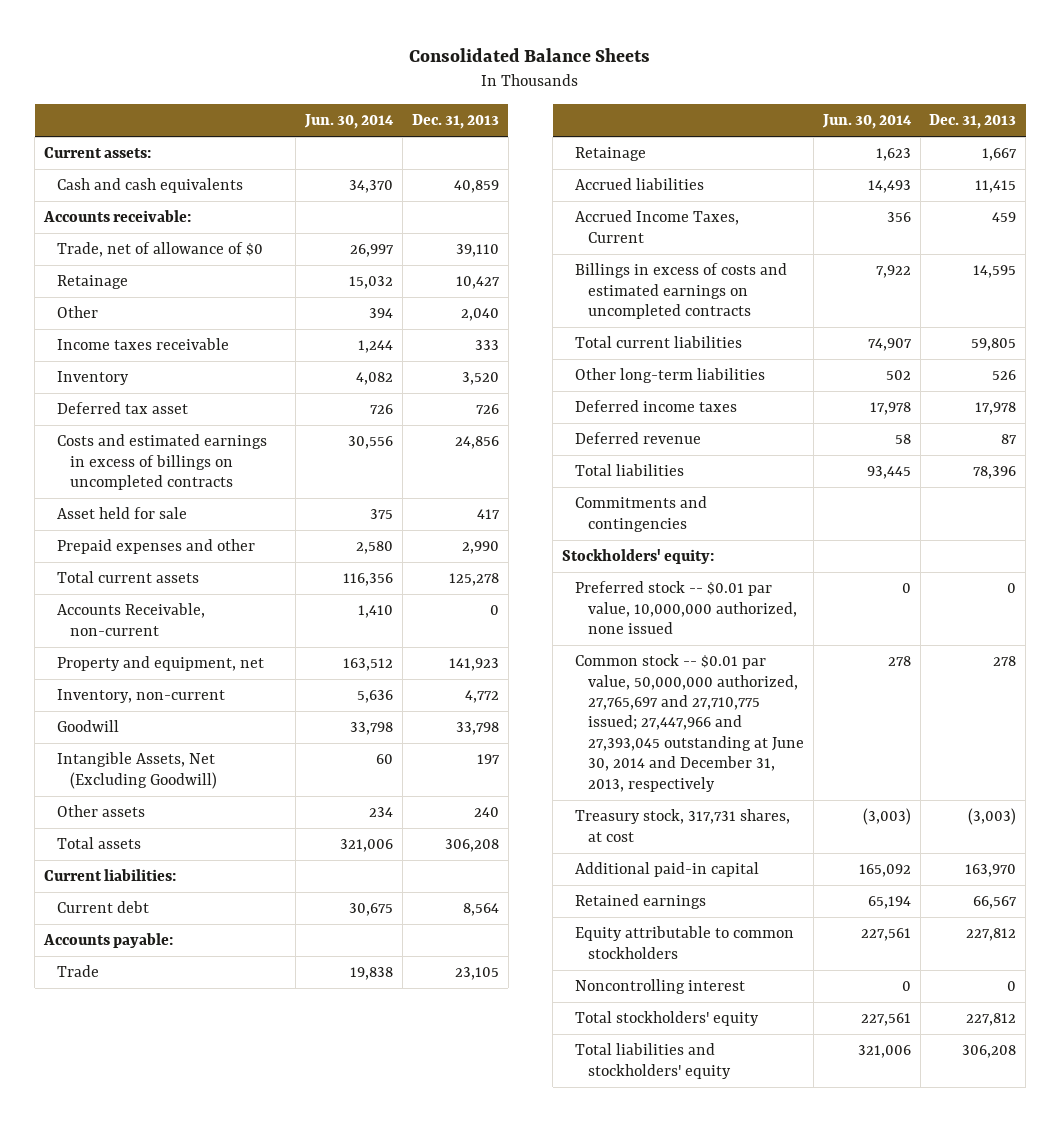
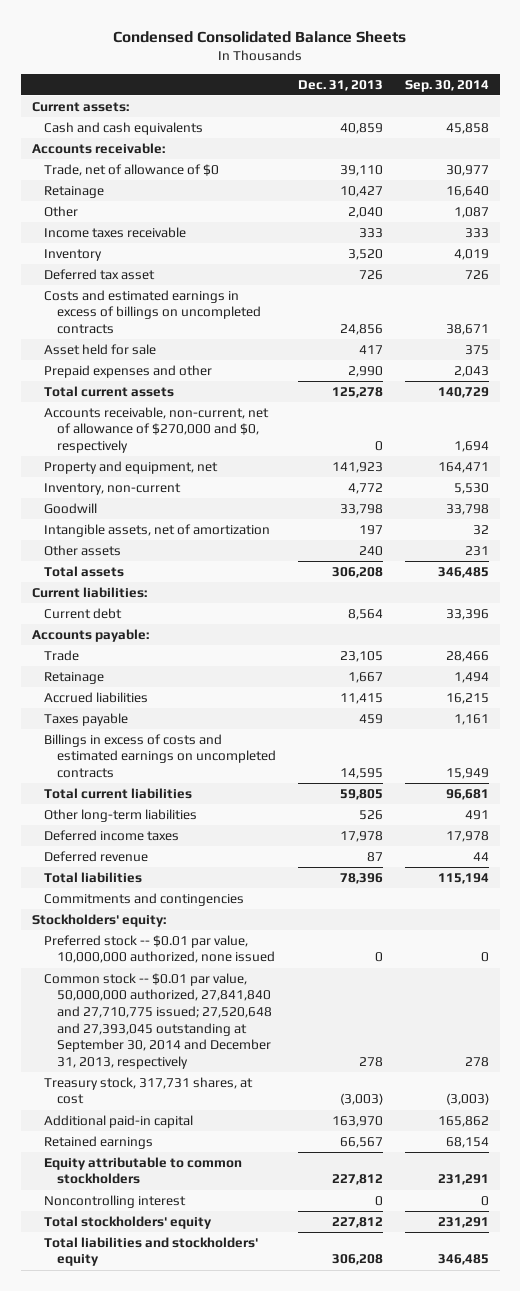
- Consolidated Balance Sheets
+ Condensed Consolidated Balance Sheets
- | Jun. 30, 2014 | Dec. 31, 2013
+ | Dec. 31, 2013 | Sep. 30, 2014
- Accounts Receivable, non-current | 1,410 | 0
+ Accounts receivable, non-current, net of allowance of $270,000 and $0, respectively | 0 | 1,694
- Intangible Assets, Net (Excluding Goodwill) | 60 | 197
+ Intangible assets, net of amortization | 197 | 32
- Accrued Income Taxes, Current | 356 | 459
+ Taxes payable | 459 | 1,161
- Common stock -- $0.01 par value, 50,000,000 authorized, 27,765,697 and 27,710,775 issued; 27,447,966 and 27,393,045 outstanding at June 30, 2014 and December 31, 2013, respectively | 278 | 278
+ Common stock -- $0.01 par value, 50,000,000 authorized, 27,841,840 and 27,710,775 issued; 27,520,648 and 27,393,045 outstanding at September 30, 2014 and December 31, 2013, respectively | 278 | 278

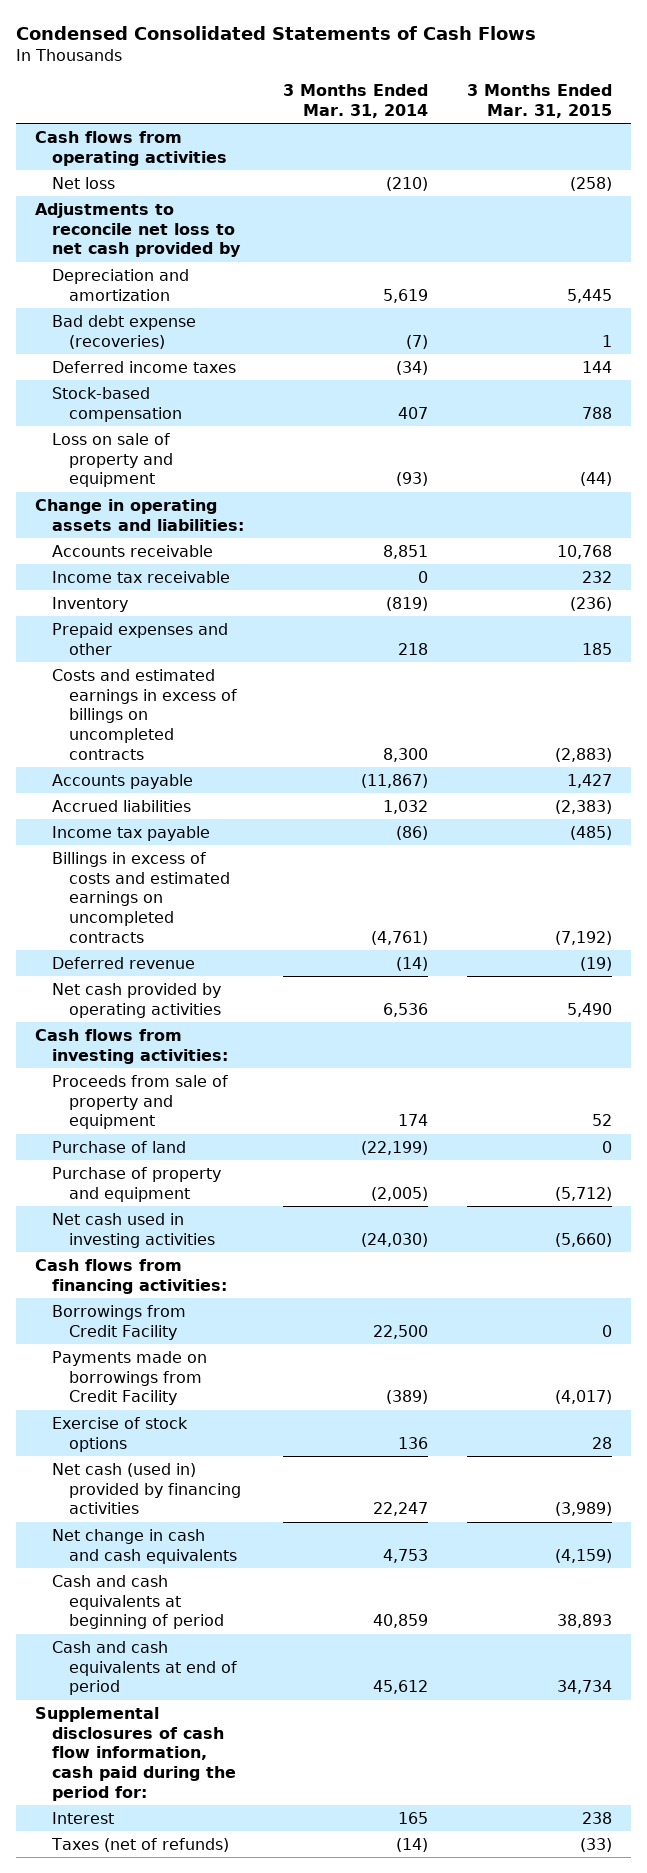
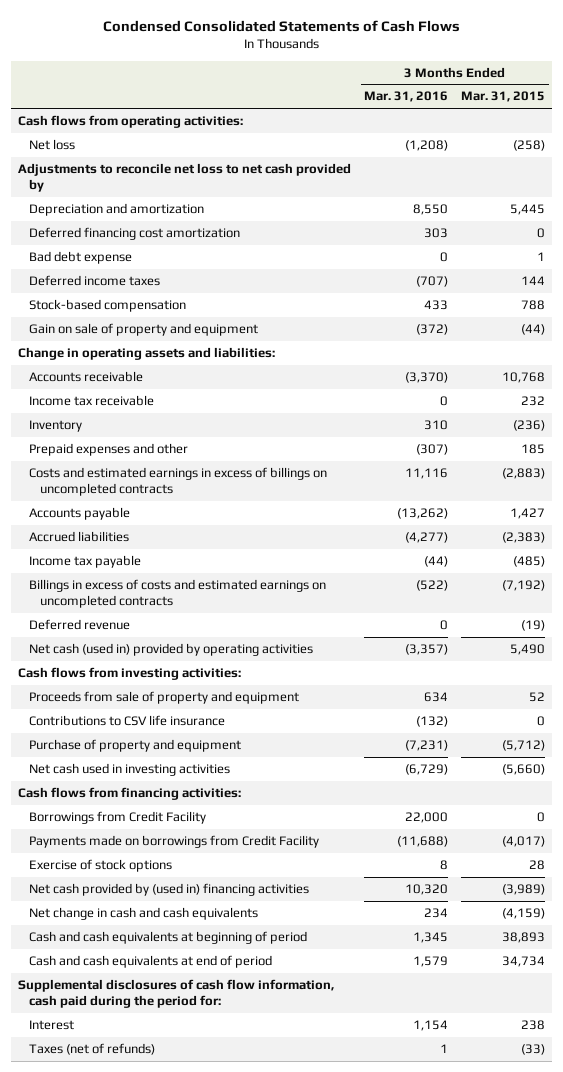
- | 3 Months Ended Mar. 31, 2014 | 3 Months Ended Mar. 31, 2015
+ | 3 Months Ended Mar. 31, 2016 | 3 Months Ended Mar. 31, 2015
- Cash flows from operating activities
+ Cash flows from operating activities:
- Bad debt expense (recoveries) | (7) | 1
+ Deferred financing cost amortization | 303 | 0
+ Bad debt expense | 0 | 1
- Loss on sale of property and equipment | (93) | (44)
+ Gain on sale of property and equipment | (372) | (44)
- Net cash provided by operating activities | 6,536 | 5,490
+ Net cash (used in) provided by operating activities | (3,357) | 5,490
- Purchase of land | (22,199) | 0
+ Contributions to CSV life insurance | (132) | 0
- Net cash (used in) provided by financing activities | 22,247 | (3,989)
+ Net cash provided by (used in) financing activities | 10,320 | (3,989)

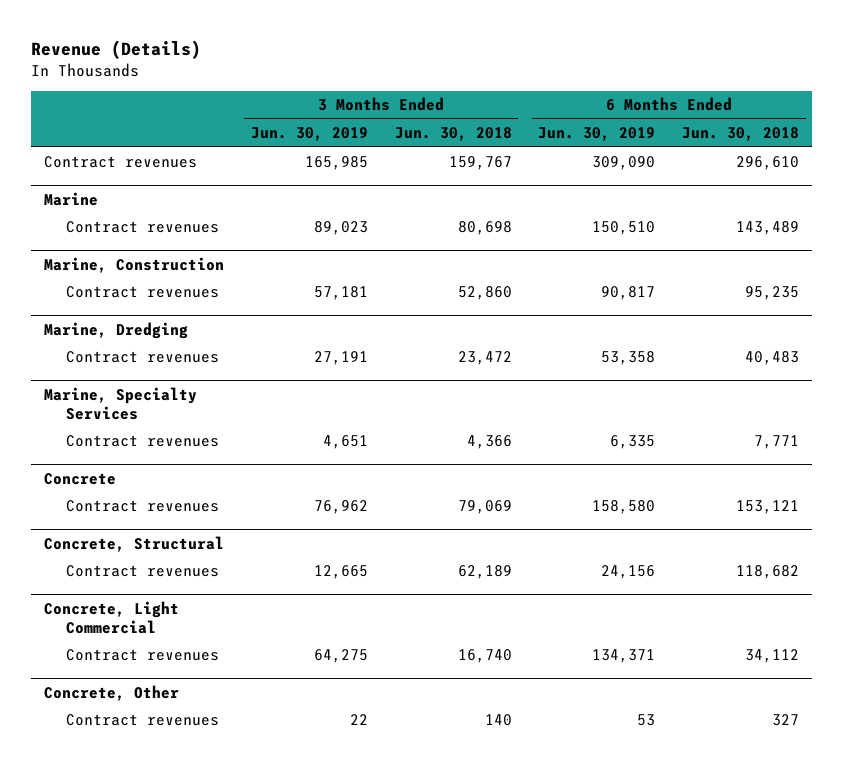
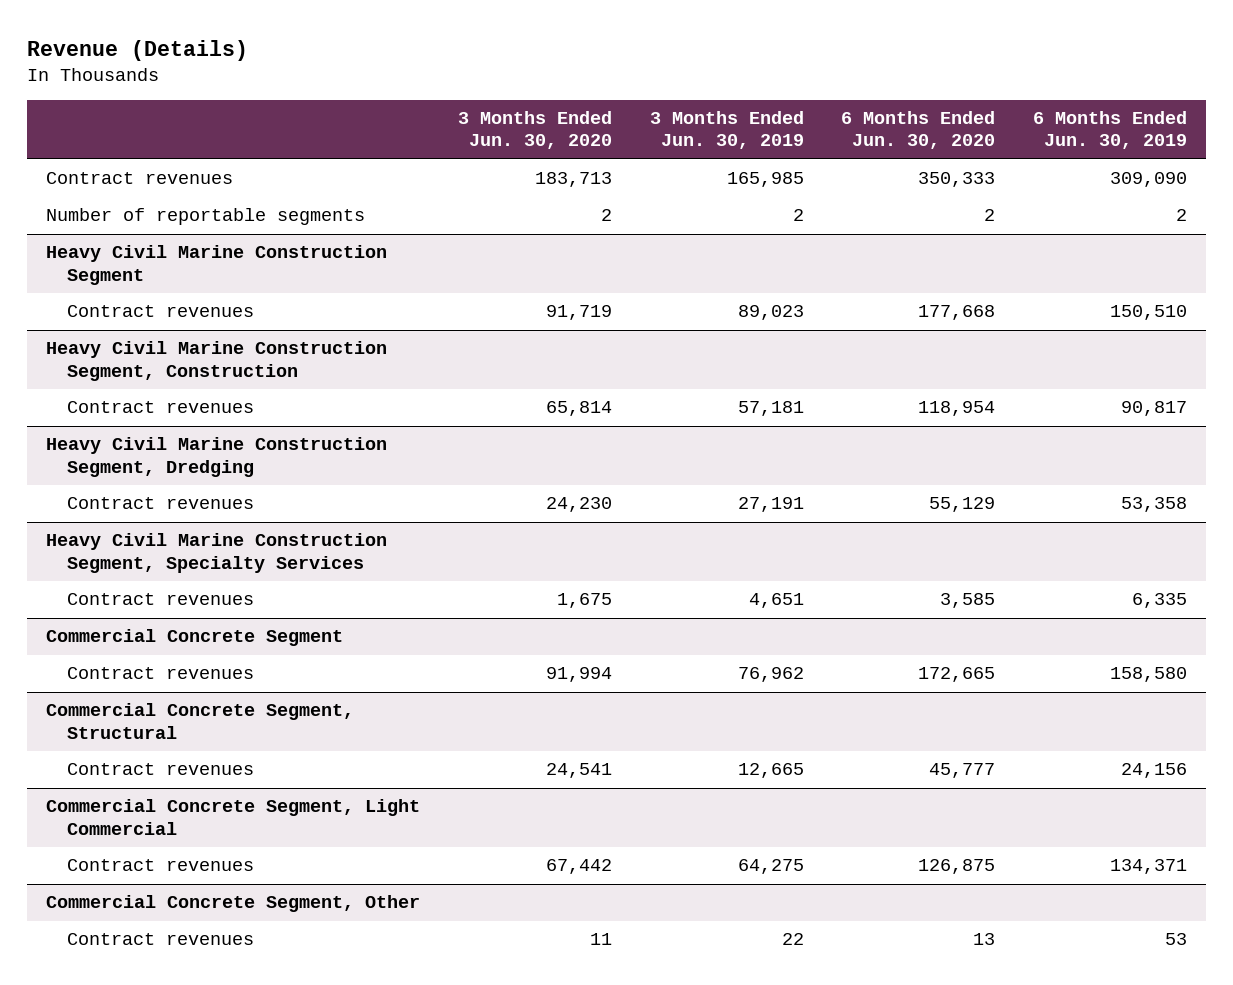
- | 3 Months Ended Jun. 30, 2019 | 3 Months Ended Jun. 30, 2018 | 6 Months Ended Jun. 30, 2019 | 6 Months Ended Jun. 30, 2018
+ | 3 Months Ended Jun. 30, 2020 | 3 Months Ended Jun. 30, 2019 | 6 Months Ended Jun. 30, 2020 | 6 Months Ended Jun. 30, 2019
- Marine
+ Number of reportable segments | 2 | 2 | 2 | 2
+ Heavy Civil Marine Construction Segment
- Marine, Construction
+ Heavy Civil Marine Construction Segment, Construction
- Marine, Dredging
+ Heavy Civil Marine Construction Segment, Dredging
- Marine, Specialty Services
+ Heavy Civil Marine Construction Segment, Specialty Services
- Concrete
+ Commercial Concrete Segment
- Concrete, Structural
+ Commercial Concrete Segment, Structural
- Concrete, Light Commercial
+ Commercial Concrete Segment, Light Commercial
- Concrete, Other
+ Commercial Concrete Segment, Other

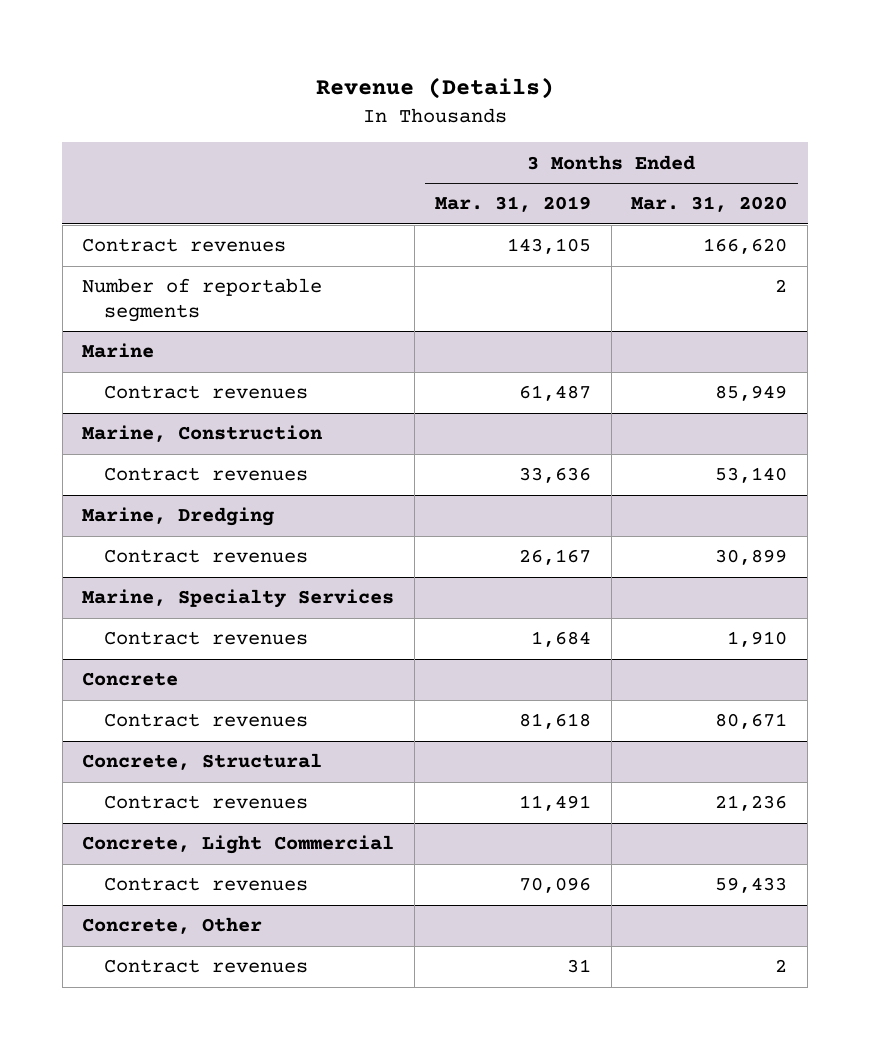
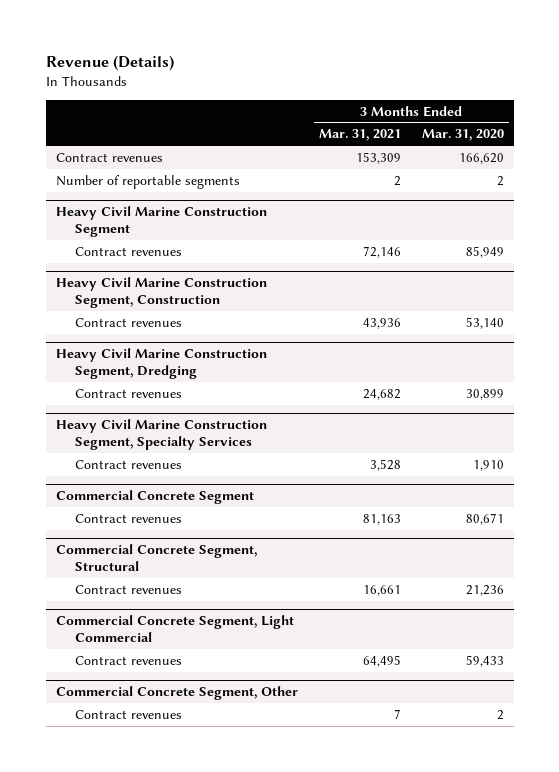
- | 3 Months Ended Mar. 31, 2019 | 3 Months Ended Mar. 31, 2020
+ | 3 Months Ended Mar. 31, 2021 | 3 Months Ended Mar. 31, 2020
- Marine
+ Heavy Civil Marine Construction Segment
- Marine, Construction
+ Heavy Civil Marine Construction Segment, Construction
- Marine, Dredging
+ Heavy Civil Marine Construction Segment, Dredging
- Marine, Specialty Services
+ Heavy Civil Marine Construction Segment, Specialty Services
- Concrete
+ Commercial Concrete Segment
- Concrete, Structural
+ Commercial Concrete Segment, Structural
- Concrete, Light Commercial
+ Commercial Concrete Segment, Light Commercial
- Concrete, Other
+ Commercial Concrete Segment, Other

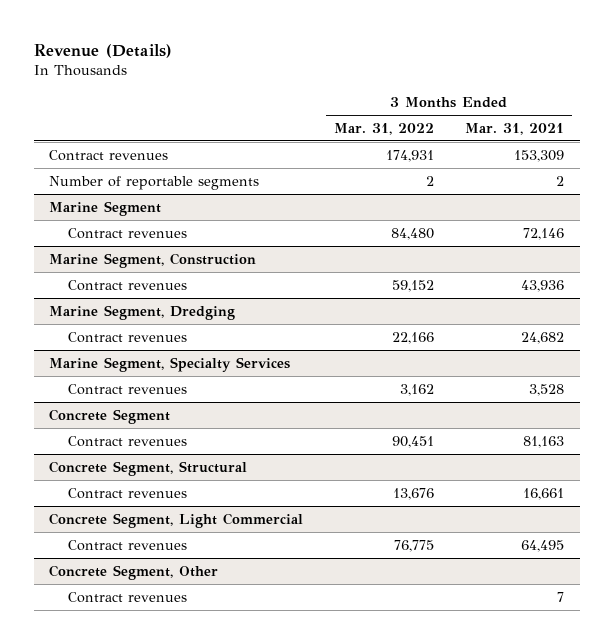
- | 3 Months Ended Mar. 31, 2021 | 3 Months Ended Mar. 31, 2020
+ | 3 Months Ended Mar. 31, 2022 | 3 Months Ended Mar. 31, 2021
- Heavy Civil Marine Construction Segment
+ Marine Segment
- Heavy Civil Marine Construction Segment, Construction
+ Marine Segment, Construction
- Heavy Civil Marine Construction Segment, Dredging
+ Marine Segment, Dredging
- Heavy Civil Marine Construction Segment, Specialty Services
+ Marine Segment, Specialty Services
- Commercial Concrete Segment
+ Concrete Segment
- Commercial Concrete Segment, Structural
+ Concrete Segment, Structural
- Commercial Concrete Segment, Light Commercial
+ Concrete Segment, Light Commercial
- Commercial Concrete Segment, Other
+ Concrete Segment, Other

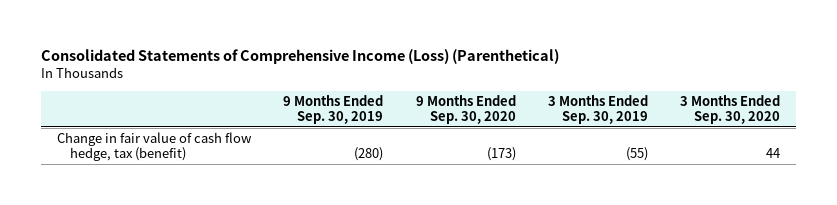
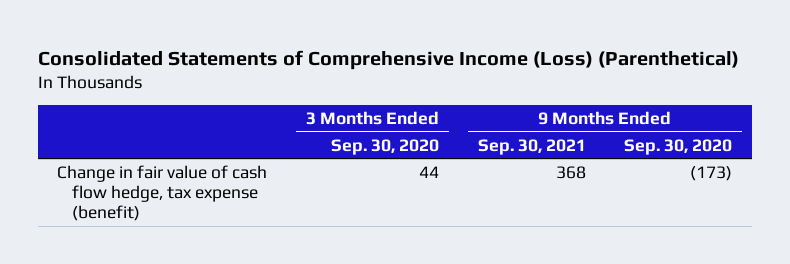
- | 9 Months Ended Sep. 30, 2019 | 9 Months Ended Sep. 30, 2020 | 3 Months Ended Sep. 30, 2019 | 3 Months Ended Sep. 30, 2020
+ | 3 Months Ended Sep. 30, 2020 | 9 Months Ended Sep. 30, 2021 | 9 Months Ended Sep. 30, 2020
- Change in fair value of cash flow hedge, tax (benefit) | (280) | (173) | (55) | 44
+ Change in fair value of cash flow hedge, tax expense (benefit) | 44 | 368 | (173)

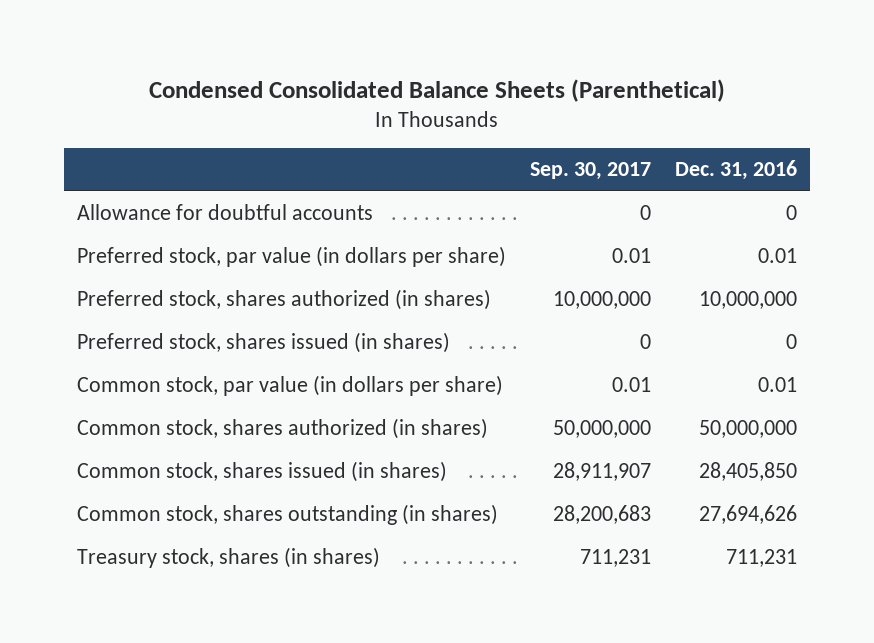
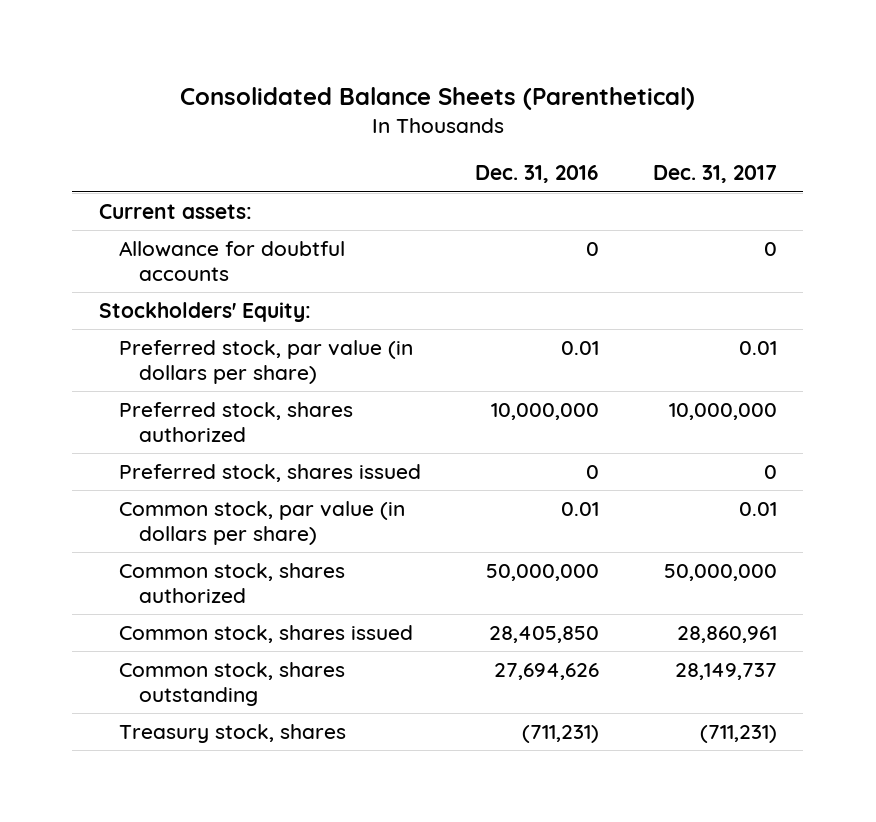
- Condensed Consolidated Balance Sheets (Parenthetical)
+ Consolidated Balance Sheets (Parenthetical)
- | Sep. 30, 2017 | Dec. 31, 2016
+ | Dec. 31, 2016 | Dec. 31, 2017
+ Current assets:
+ Stockholders' Equity:
- Preferred stock, shares authorized (in shares) | 10,000,000 | 10,000,000
- Preferred stock, shares issued (in shares) | 0 | 0
+ Preferred stock, shares authorized | 10,000,000 | 10,000,000
+ Preferred stock, shares issued | 0 | 0
- Common stock, shares authorized (in shares) | 50,000,000 | 50,000,000
- Common stock, shares issued (in shares) | 28,911,907 | 28,405,850
- Common stock, shares outstanding (in shares) | 28,200,683 | 27,694,626
- Treasury stock, shares (in shares) | 711,231 | 711,231
+ Common stock, shares authorized | 50,000,000 | 50,000,000
+ Common stock, shares issued | 28,405,850 | 28,860,961
+ Common stock, shares outstanding | 27,694,626 | 28,149,737
+ Treasury stock, shares | (711,231) | (711,231)

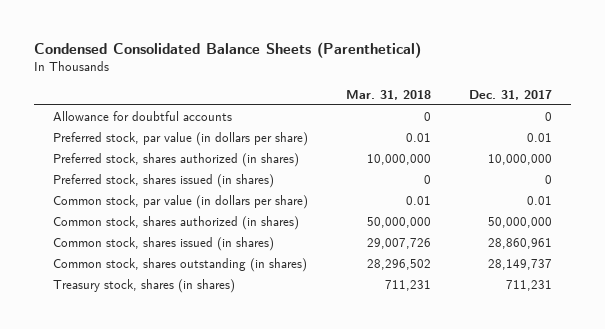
- Consolidated Balance Sheets (Parenthetical)
+ Condensed Consolidated Balance Sheets (Parenthetical)
- | Dec. 31, 2016 | Dec. 31, 2017
+ | Mar. 31, 2018 | Dec. 31, 2017
- Current assets:
- Stockholders' Equity:
- Preferred stock, shares authorized | 10,000,000 | 10,000,000
- Preferred stock, shares issued | 0 | 0
+ Preferred stock, shares authorized (in shares) | 10,000,000 | 10,000,000
+ Preferred stock, shares issued (in shares) | 0 | 0
- Common stock, shares authorized | 50,000,000 | 50,000,000
- Common stock, shares issued | 28,405,850 | 28,860,961
- Common stock, shares outstanding | 27,694,626 | 28,149,737
- Treasury stock, shares | (711,231) | (711,231)
+ Common stock, shares authorized (in shares) | 50,000,000 | 50,000,000
+ Common stock, shares issued (in shares) | 29,007,726 | 28,860,961
+ Common stock, shares outstanding (in shares) | 28,296,502 | 28,149,737
+ Treasury stock, shares (in shares) | 711,231 | 711,231

